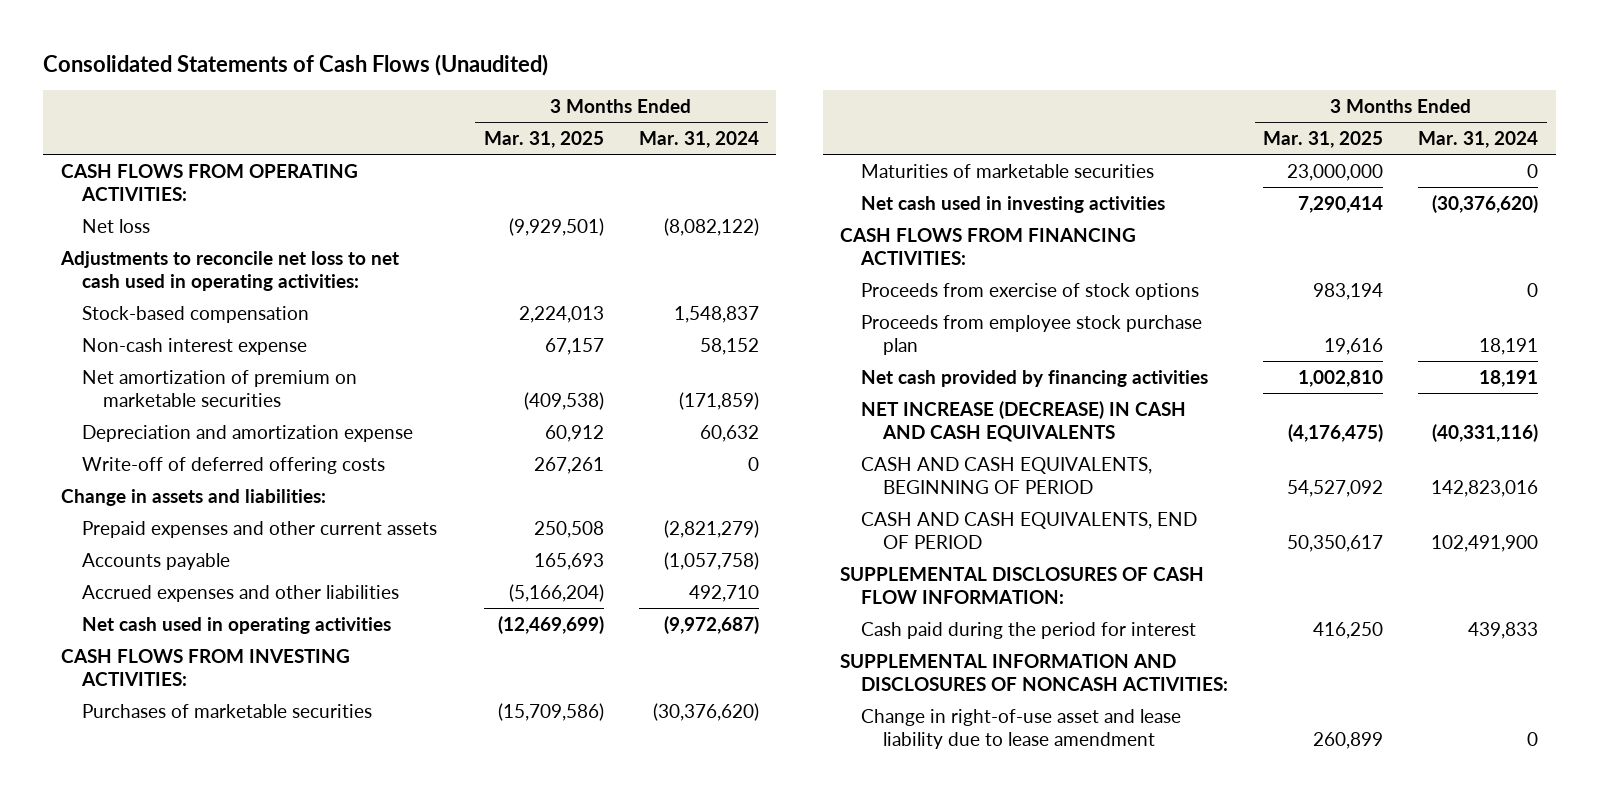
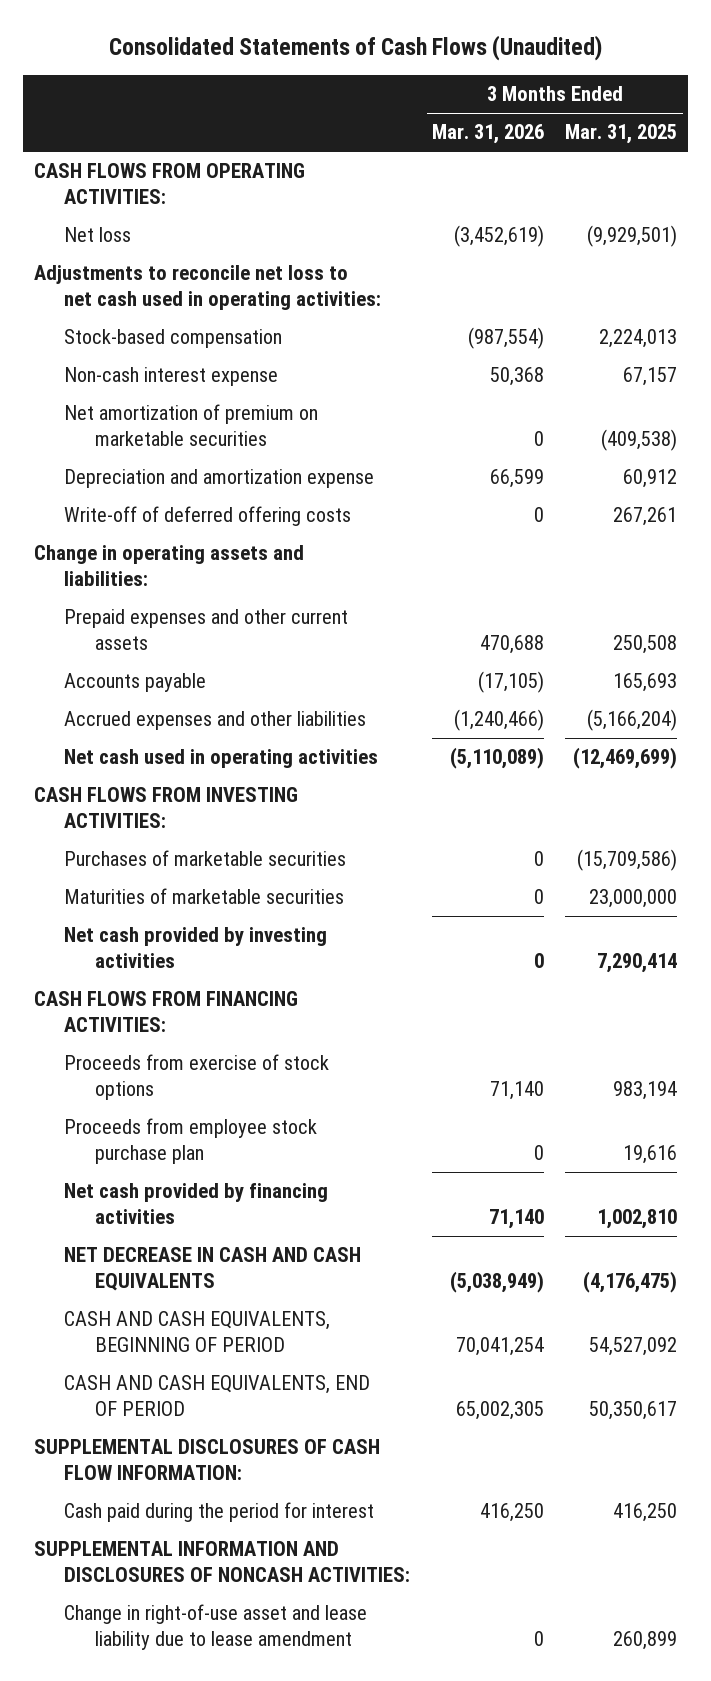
- | 3 Months Ended Mar. 31, 2025 | 3 Months Ended Mar. 31, 2024
+ | 3 Months Ended Mar. 31, 2026 | 3 Months Ended Mar. 31, 2025
- Change in assets and liabilities:
+ Change in operating assets and liabilities:
- Net cash used in investing activities | 7,290,414 | (30,376,620)
+ Net cash provided by investing activities | 0 | 7,290,414
- NET INCREASE (DECREASE) IN CASH AND CASH EQUIVALENTS | (4,176,475) | (40,331,116)
+ NET DECREASE IN CASH AND CASH EQUIVALENTS | (5,038,949) | (4,176,475)

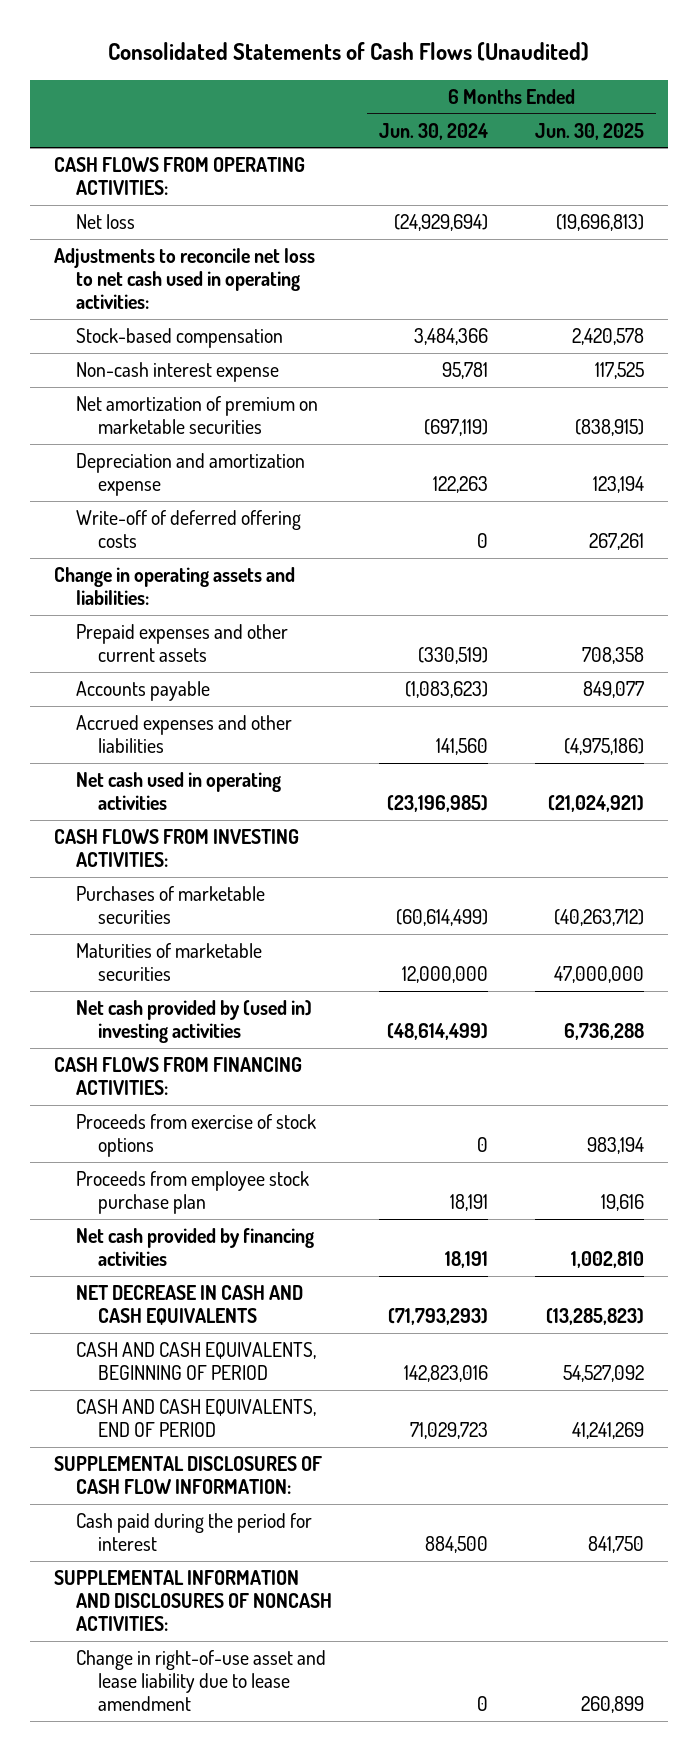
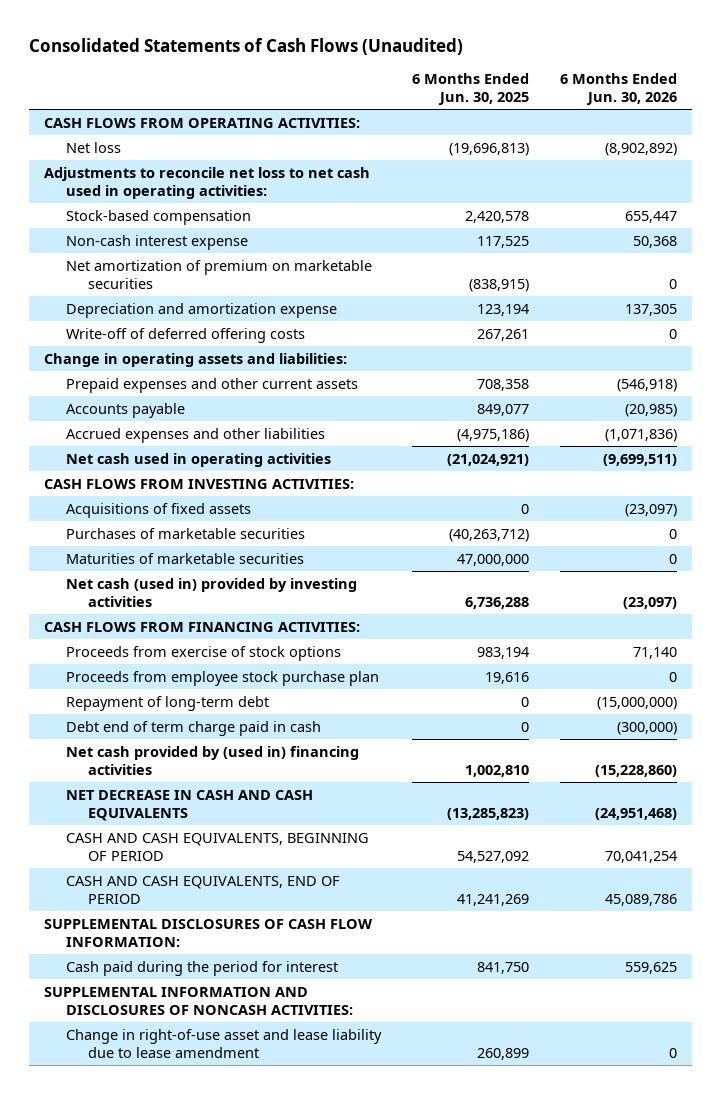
- | 6 Months Ended Jun. 30, 2024 | 6 Months Ended Jun. 30, 2025
+ | 6 Months Ended Jun. 30, 2025 | 6 Months Ended Jun. 30, 2026
+ Acquisitions of fixed assets | 0 | (23,097)
- Net cash provided by (used in) investing activities | (48,614,499) | 6,736,288
+ Net cash (used in) provided by investing activities | 6,736,288 | (23,097)
- Net cash provided by financing activities | 18,191 | 1,002,810
+ Repayment of long-term debt | 0 | (15,000,000)
+ Debt end of term charge paid in cash | 0 | (300,000)
+ Net cash provided by (used in) financing activities | 1,002,810 | (15,228,860)

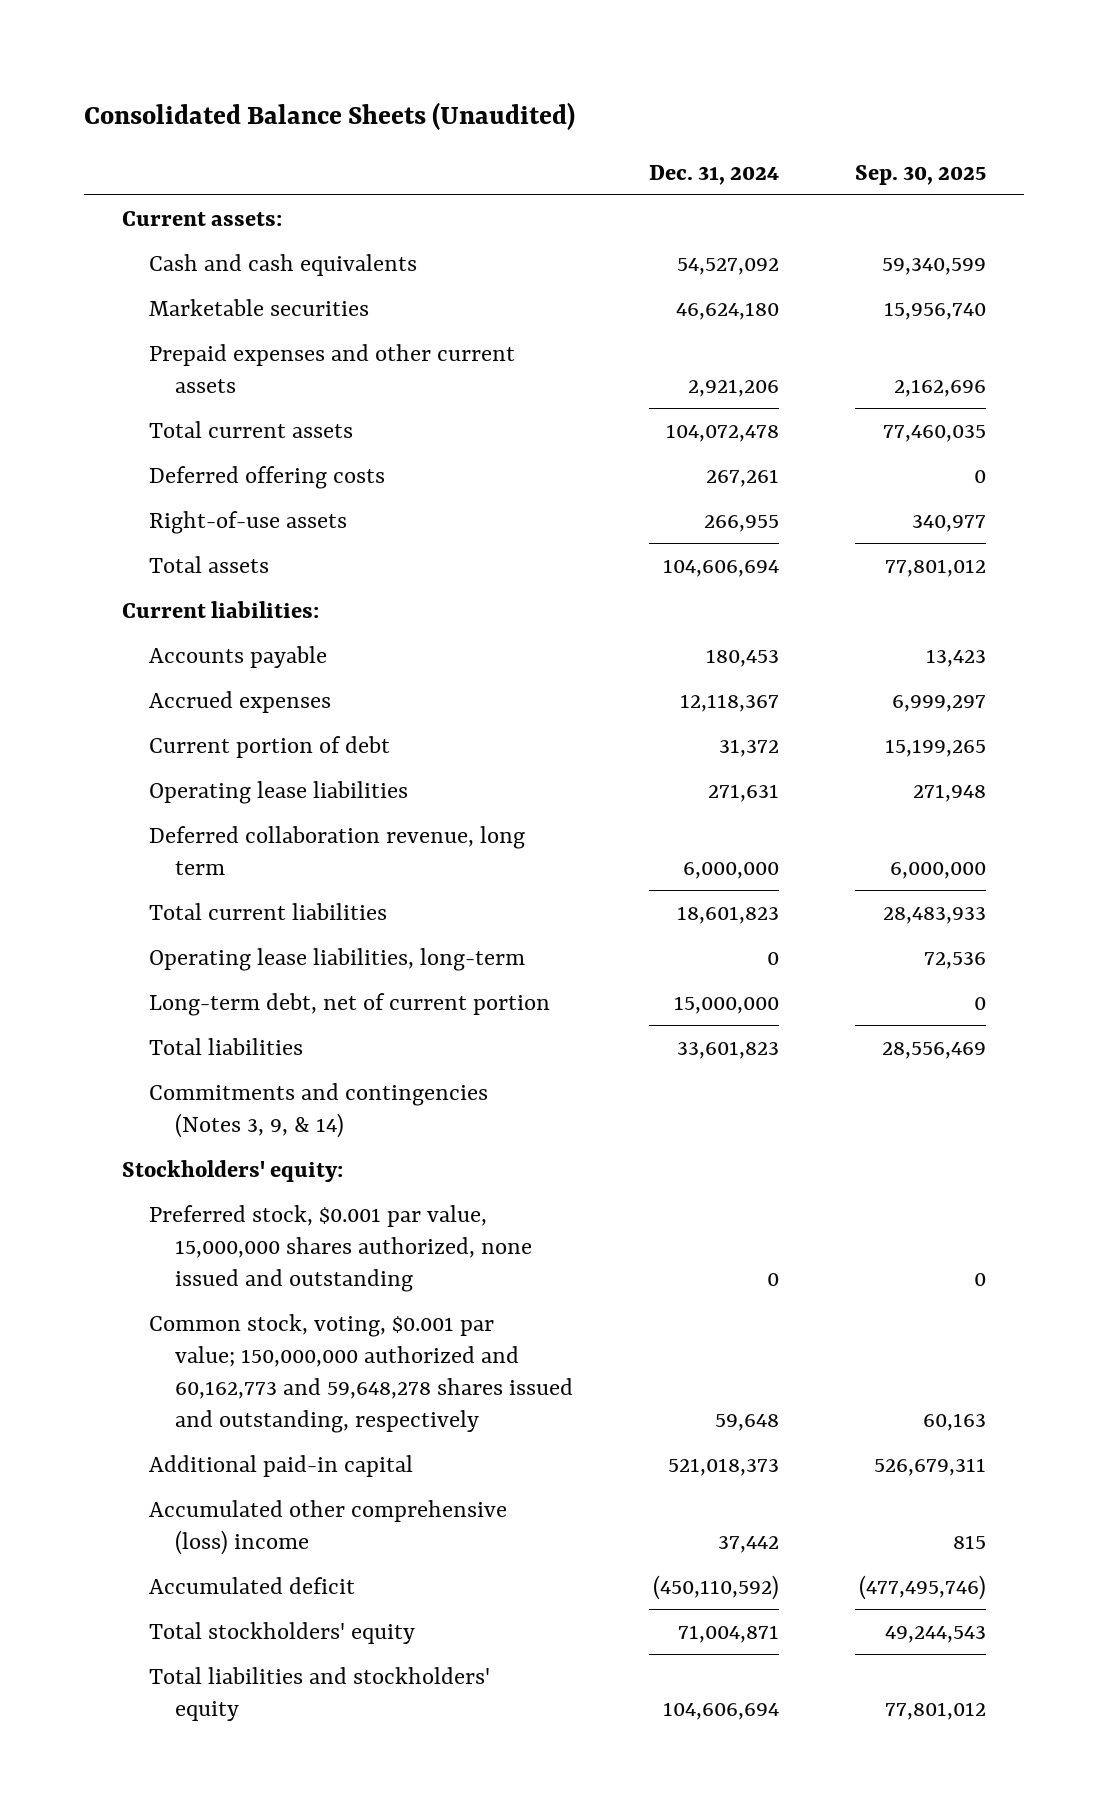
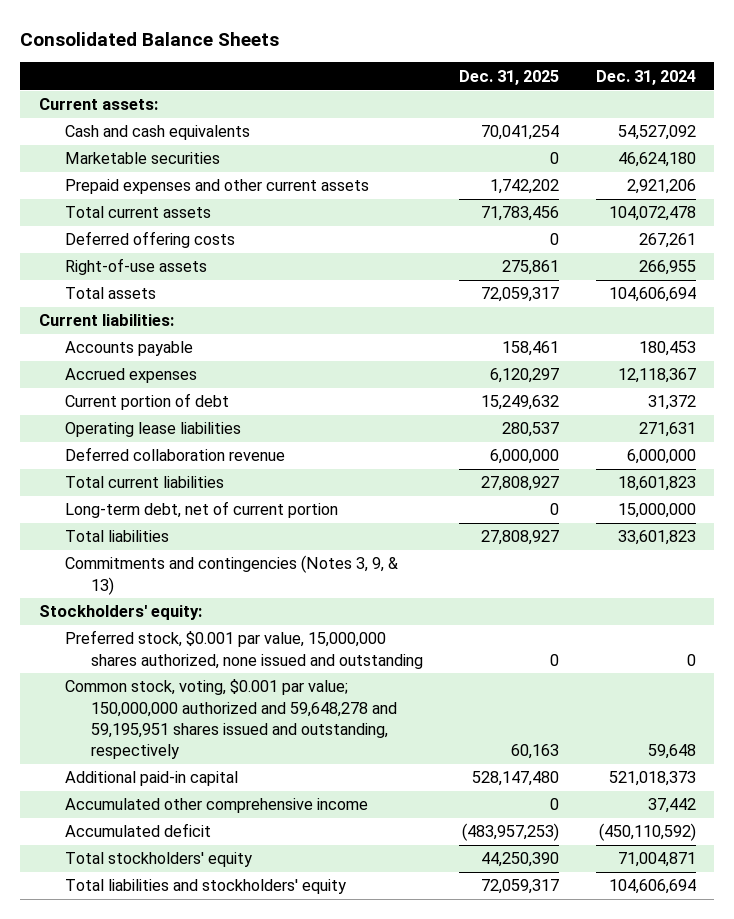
- Consolidated Balance Sheets (Unaudited)
+ Consolidated Balance Sheets
- | Dec. 31, 2024 | Sep. 30, 2025
+ | Dec. 31, 2025 | Dec. 31, 2024
- Deferred collaboration revenue, long term | 6,000,000 | 6,000,000
+ Deferred collaboration revenue | 6,000,000 | 6,000,000
- Operating lease liabilities, long-term | 0 | 72,536
- Commitments and contingencies (Notes 3, 9, & 14)
+ Commitments and contingencies (Notes 3, 9, & 13)
- Common stock, voting, $0.001 par value; 150,000,000 authorized and 60,162,773 and 59,648,278 shares issued and outstanding, respectively | 59,648 | 60,163
+ Common stock, voting, $0.001 par value; 150,000,000 authorized and 59,648,278 and 59,195,951 shares issued and outstanding, respectively | 60,163 | 59,648
- Accumulated other comprehensive (loss) income | 37,442 | 815
+ Accumulated other comprehensive income | 0 | 37,442

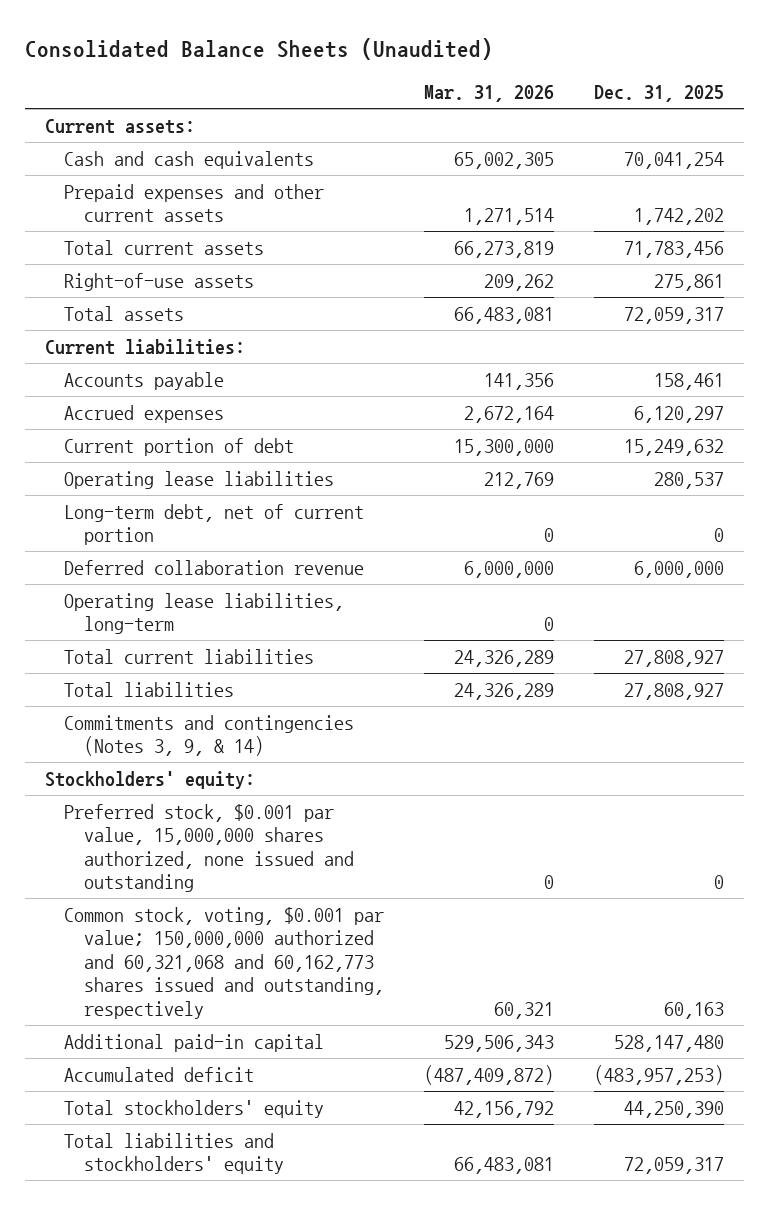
- Consolidated Balance Sheets
+ Consolidated Balance Sheets (Unaudited)
- | Dec. 31, 2025 | Dec. 31, 2024
+ | Mar. 31, 2026 | Dec. 31, 2025
- Marketable securities | 0 | 46,624,180
- Deferred offering costs | 0 | 267,261
moved up: Long-term debt, net of current portion | 0 | 0
+ Operating lease liabilities, long-term | 0 |
- Commitments and contingencies (Notes 3, 9, & 13)
+ Commitments and contingencies (Notes 3, 9, & 14)
- Common stock, voting, $0.001 par value; 150,000,000 authorized and 59,648,278 and 59,195,951 shares issued and outstanding, respectively | 60,163 | 59,648
+ Common stock, voting, $0.001 par value; 150,000,000 authorized and 60,321,068 and 60,162,773 shares issued and outstanding, respectively | 60,321 | 60,163
- Accumulated other comprehensive income | 0 | 37,442

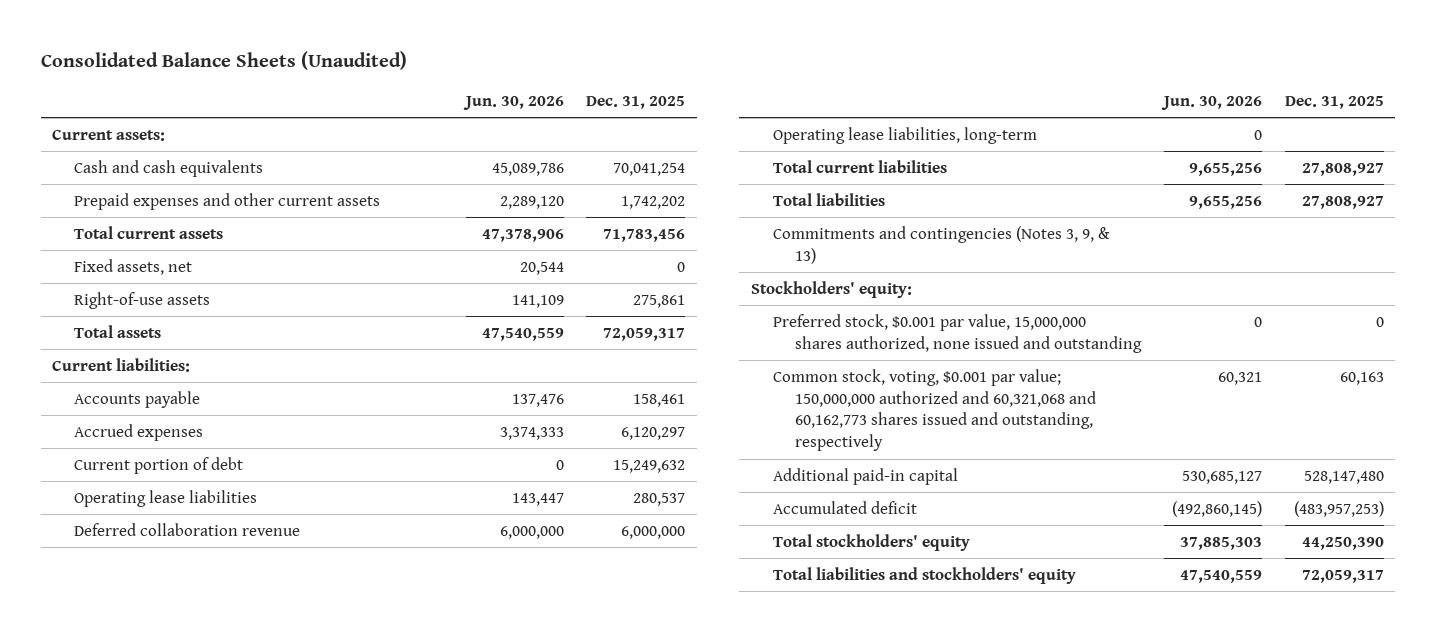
- | Mar. 31, 2026 | Dec. 31, 2025
+ | Jun. 30, 2026 | Dec. 31, 2025
+ Fixed assets, net | 20,544 | 0
- Long-term debt, net of current portion | 0 | 0
- Commitments and contingencies (Notes 3, 9, & 14)
+ Commitments and contingencies (Notes 3, 9, & 13)

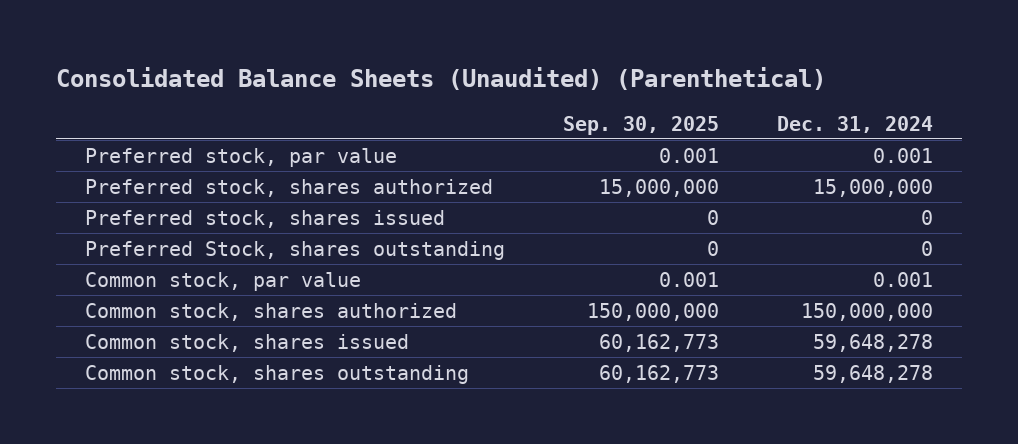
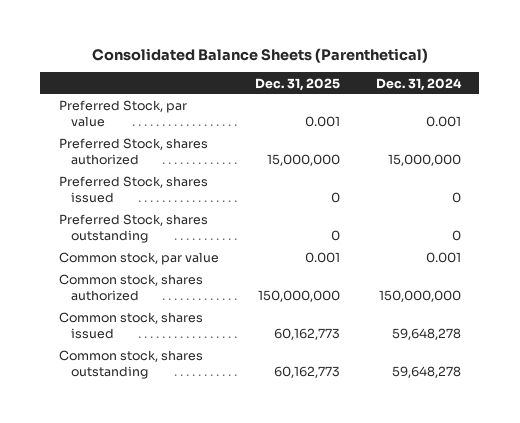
- Consolidated Balance Sheets (Unaudited) (Parenthetical)
+ Consolidated Balance Sheets (Parenthetical)
- | Sep. 30, 2025 | Dec. 31, 2024
+ | Dec. 31, 2025 | Dec. 31, 2024
- Preferred stock, par value | 0.001 | 0.001
- Preferred stock, shares authorized | 15,000,000 | 15,000,000
- Preferred stock, shares issued | 0 | 0
+ Preferred Stock, par value | 0.001 | 0.001
+ Preferred Stock, shares authorized | 15,000,000 | 15,000,000
+ Preferred Stock, shares issued | 0 | 0

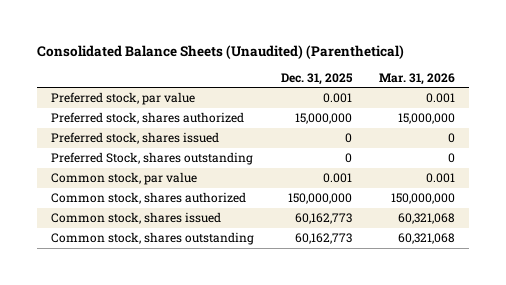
- Consolidated Balance Sheets (Parenthetical)
+ Consolidated Balance Sheets (Unaudited) (Parenthetical)
- | Dec. 31, 2025 | Dec. 31, 2024
+ | Dec. 31, 2025 | Mar. 31, 2026
- Preferred Stock, par value | 0.001 | 0.001
- Preferred Stock, shares authorized | 15,000,000 | 15,000,000
- Preferred Stock, shares issued | 0 | 0
+ Preferred stock, par value | 0.001 | 0.001
+ Preferred stock, shares authorized | 15,000,000 | 15,000,000
+ Preferred stock, shares issued | 0 | 0

